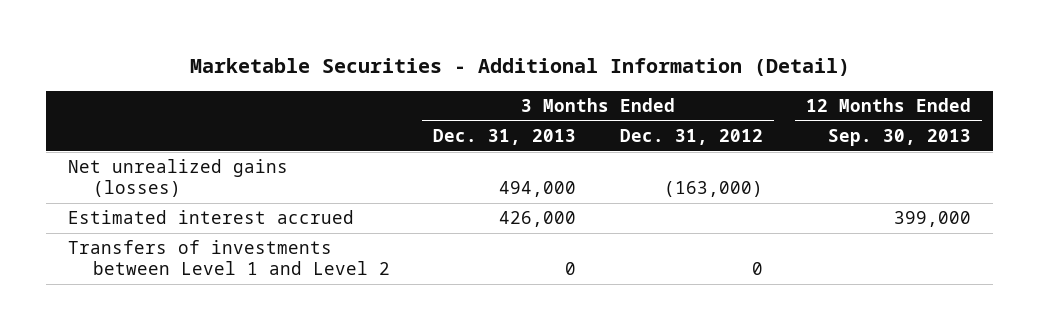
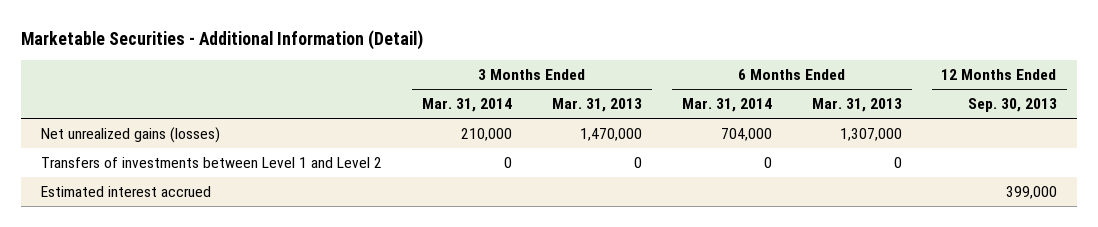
- | 3 Months Ended Dec. 31, 2013 | 3 Months Ended Dec. 31, 2012 | 12 Months Ended Sep. 30, 2013
+ | 3 Months Ended Mar. 31, 2014 | 3 Months Ended Mar. 31, 2013 | 6 Months Ended Mar. 31, 2014 | 6 Months Ended Mar. 31, 2013 | 12 Months Ended Sep. 30, 2013
moved down: Estimated interest accrued | | | | | 399,000

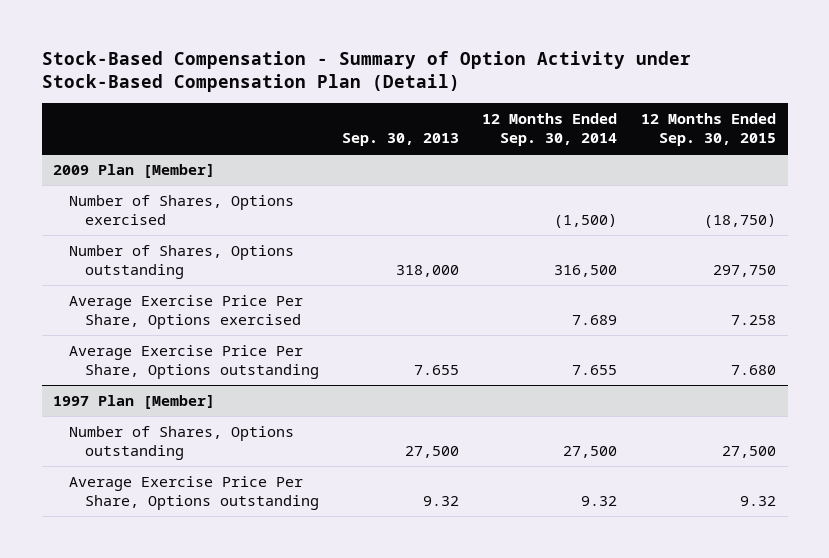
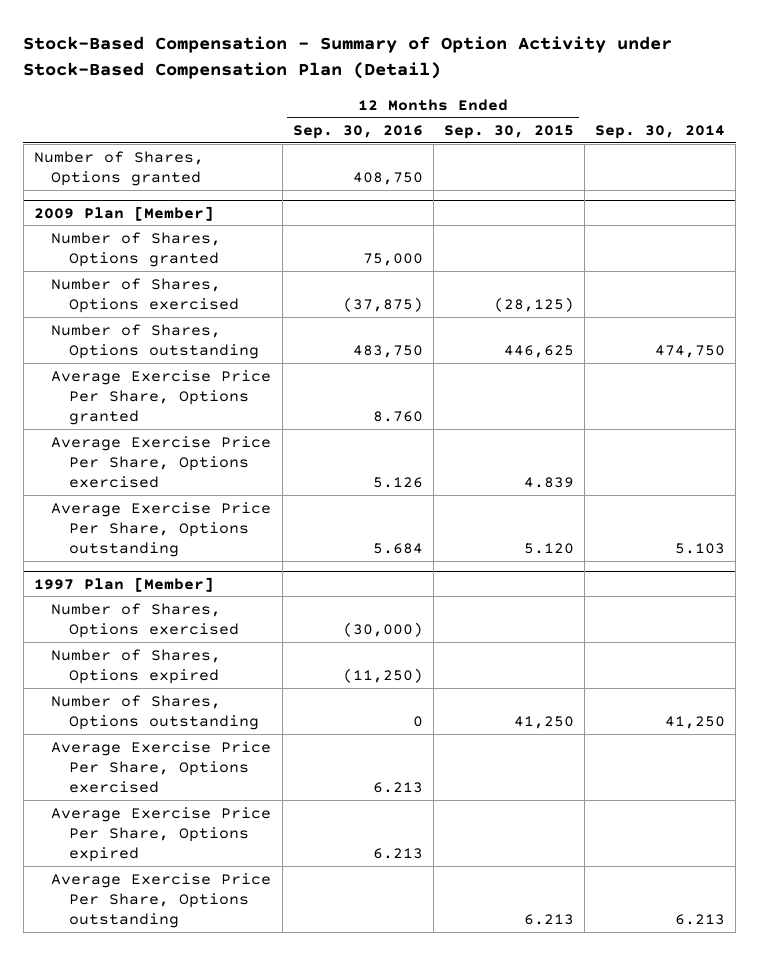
- | Sep. 30, 2013 | 12 Months Ended Sep. 30, 2014 | 12 Months Ended Sep. 30, 2015
+ | 12 Months Ended Sep. 30, 2016 | 12 Months Ended Sep. 30, 2015 | Sep. 30, 2014
+ Number of Shares, Options granted | 408,750 | |
@ 2009 Plan [Member]
- Number of Shares, Options exercised | | (1,500) | (18,750)
- Number of Shares, Options outstanding | 318,000 | 316,500 | 297,750
- Average Exercise Price Per Share, Options exercised | | 7.689 | 7.258
- Average Exercise Price Per Share, Options outstanding | 7.655 | 7.655 | 7.680
+ Number of Shares, Options granted | 75,000 | |
+ Number of Shares, Options exercised | (37,875) | (28,125) |
+ Number of Shares, Options outstanding | 483,750 | 446,625 | 474,750
+ Average Exercise Price Per Share, Options granted | 8.760 | |
+ Average Exercise Price Per Share, Options exercised | 5.126 | 4.839 |
+ Average Exercise Price Per Share, Options outstanding | 5.684 | 5.120 | 5.103
@ 1997 Plan [Member]
- Number of Shares, Options outstanding | 27,500 | 27,500 | 27,500
- Average Exercise Price Per Share, Options outstanding | 9.32 | 9.32 | 9.32
+ Number of Shares, Options exercised | (30,000) | |
+ Number of Shares, Options expired | (11,250) | |
+ Number of Shares, Options outstanding | 0 | 41,250 | 41,250
+ Average Exercise Price Per Share, Options exercised | 6.213 | |
+ Average Exercise Price Per Share, Options expired | 6.213 | |
+ Average Exercise Price Per Share, Options outstanding | | 6.213 | 6.213

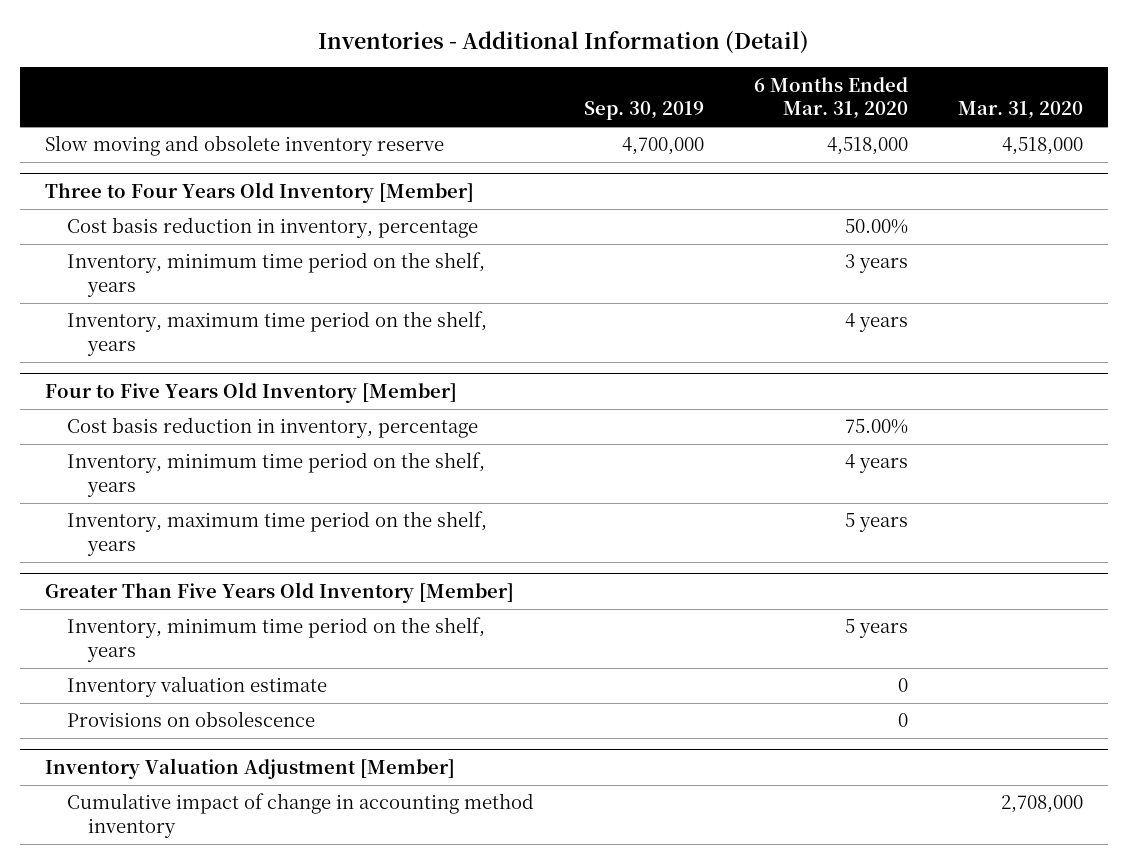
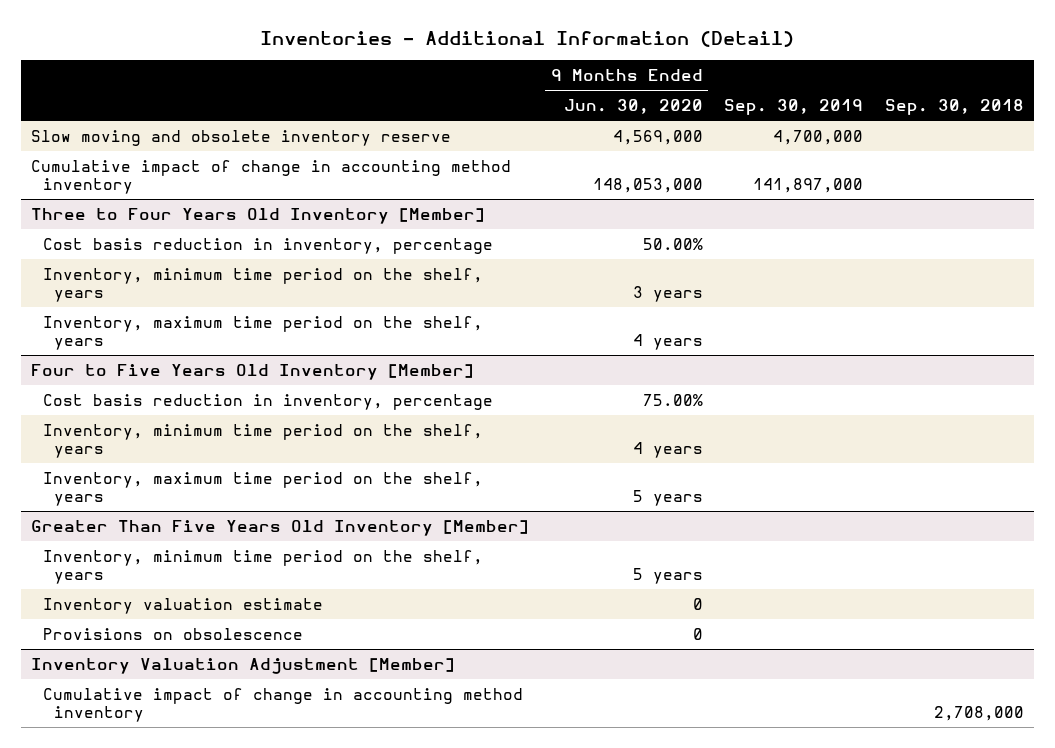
- | Sep. 30, 2019 | 6 Months Ended Mar. 31, 2020 | Mar. 31, 2020
+ | 9 Months Ended Jun. 30, 2020 | Sep. 30, 2019 | Sep. 30, 2018
+ Cumulative impact of change in accounting method inventory | 148,053,000 | 141,897,000 |

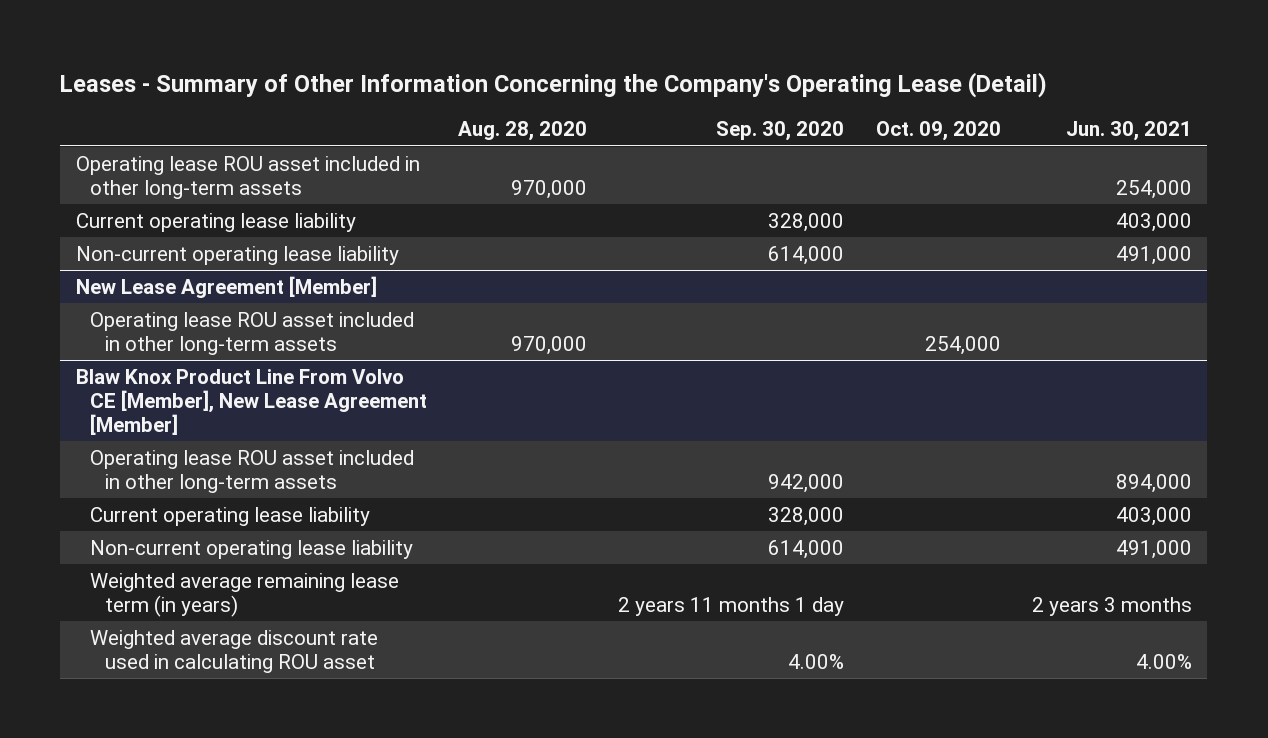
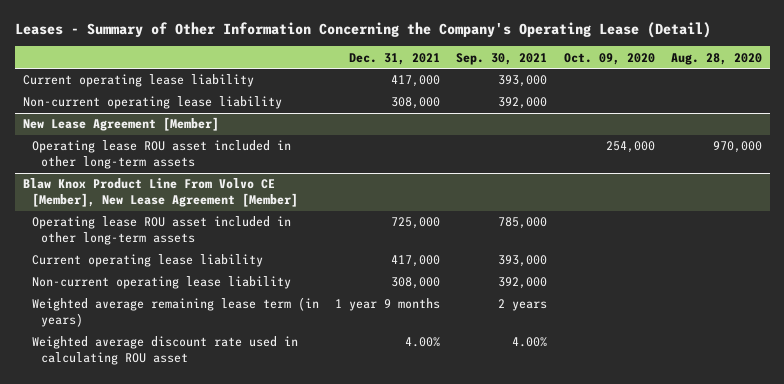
- | Aug. 28, 2020 | Sep. 30, 2020 | Oct. 09, 2020 | Jun. 30, 2021
+ | Dec. 31, 2021 | Sep. 30, 2021 | Oct. 09, 2020 | Aug. 28, 2020
- Operating lease ROU asset included in other long-term assets | 970,000 | | | 254,000

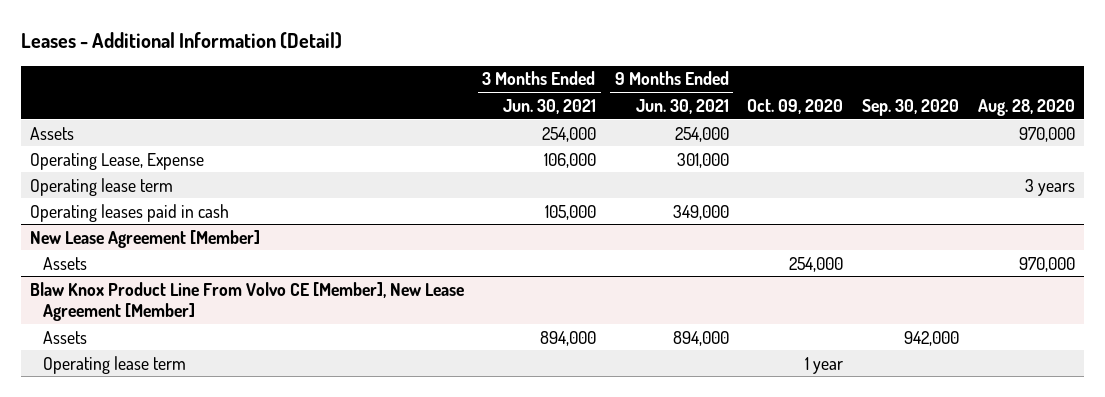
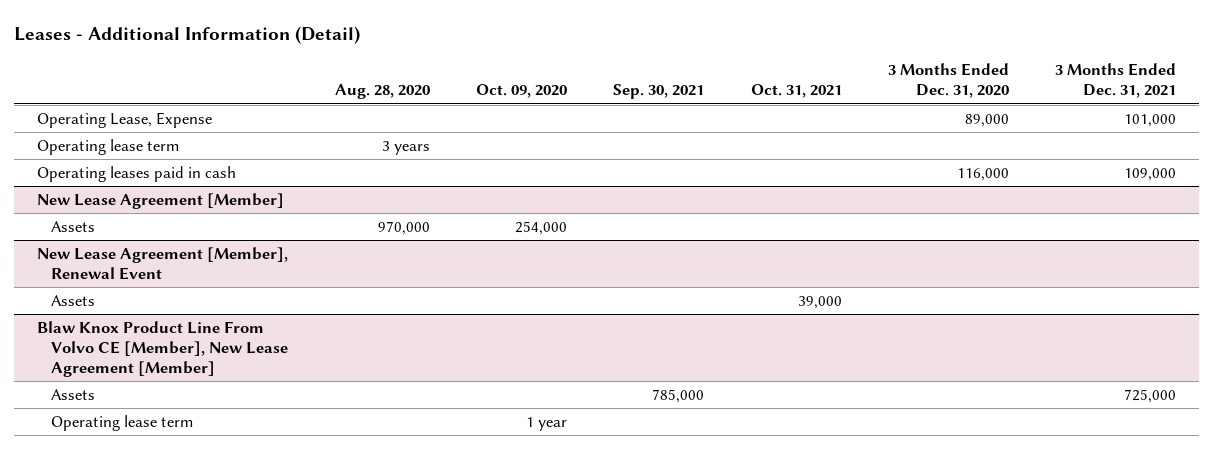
- | 3 Months Ended Jun. 30, 2021 | 9 Months Ended Jun. 30, 2021 | Oct. 09, 2020 | Sep. 30, 2020 | Aug. 28, 2020
+ | Aug. 28, 2020 | Oct. 09, 2020 | Sep. 30, 2021 | Oct. 31, 2021 | 3 Months Ended Dec. 31, 2020 | 3 Months Ended Dec. 31, 2021
- Assets | 254,000 | 254,000 | | | 970,000
+ New Lease Agreement [Member], Renewal Event
+ Assets | | | | 39,000 | |

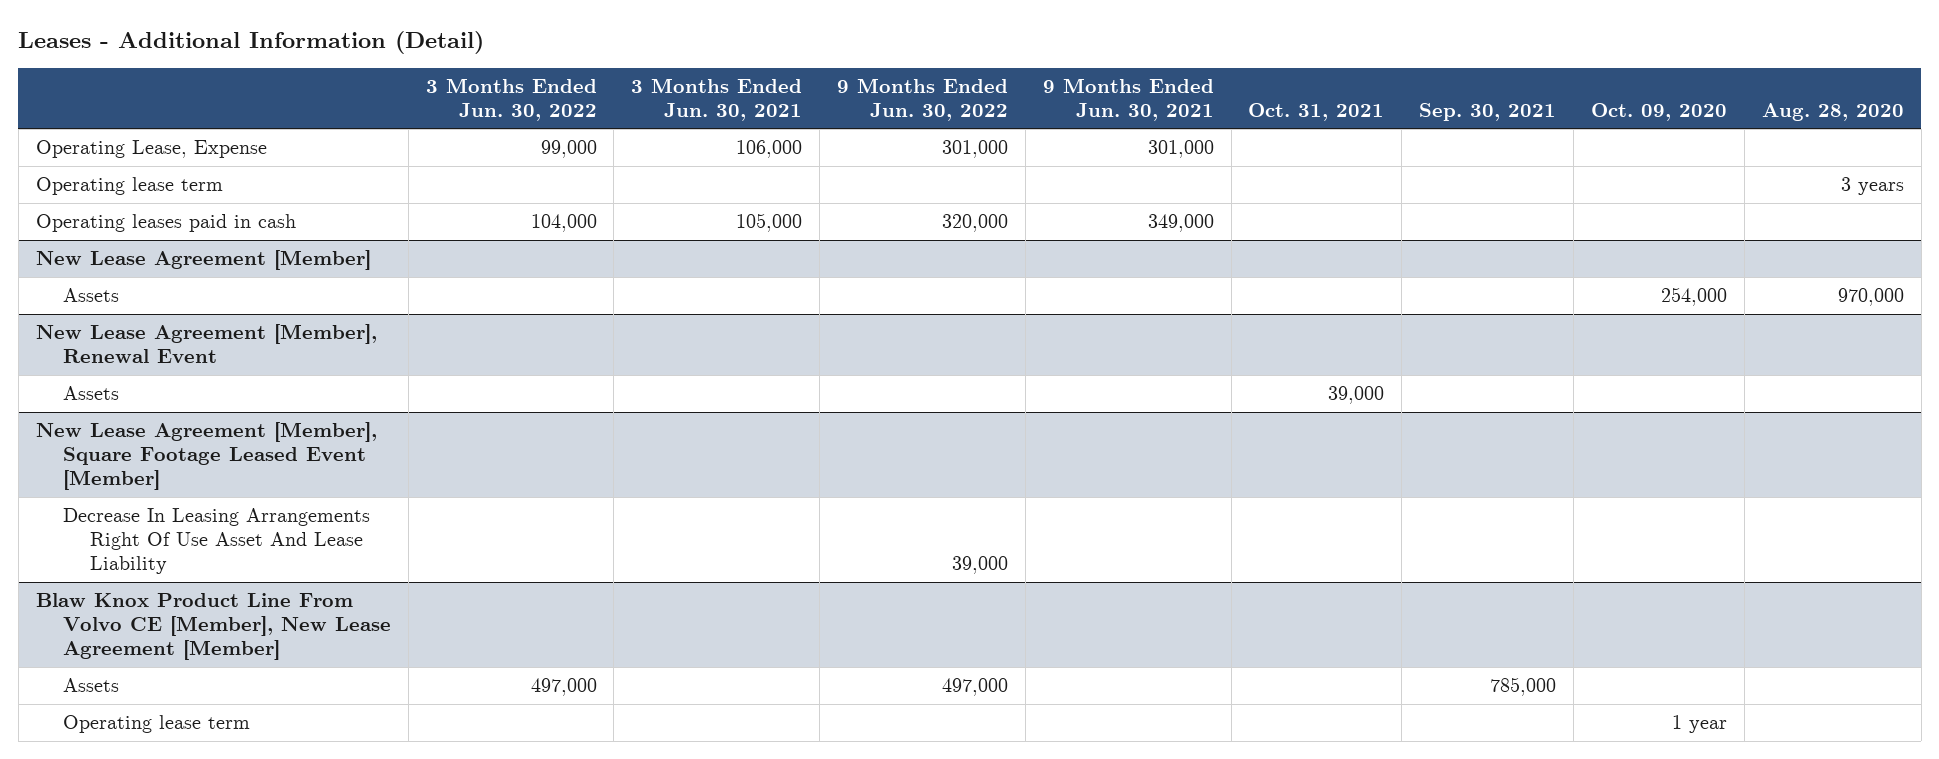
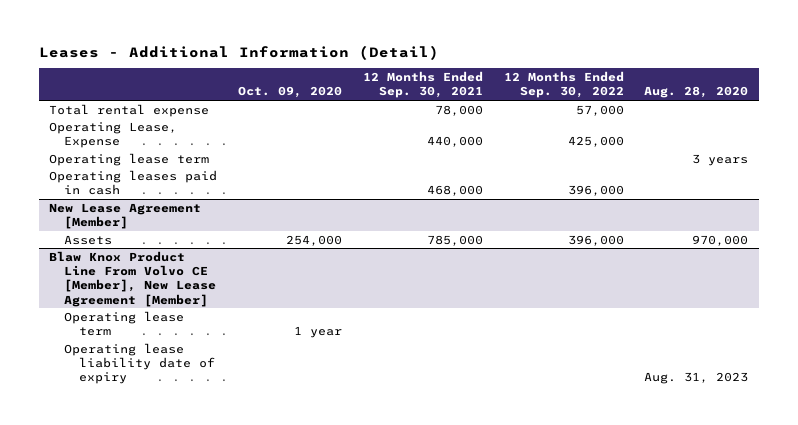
- | 3 Months Ended Jun. 30, 2022 | 3 Months Ended Jun. 30, 2021 | 9 Months Ended Jun. 30, 2022 | 9 Months Ended Jun. 30, 2021 | Oct. 31, 2021 | Sep. 30, 2021 | Oct. 09, 2020 | Aug. 28, 2020
+ | Oct. 09, 2020 | 12 Months Ended Sep. 30, 2021 | 12 Months Ended Sep. 30, 2022 | Aug. 28, 2020
+ Total rental expense | | 78,000 | 57,000 |
- New Lease Agreement [Member], Renewal Event
- Assets | | | | | 39,000 | | |
- New Lease Agreement [Member], Square Footage Leased Event [Member]
- Decrease In Leasing Arrangements Right Of Use Asset And Lease Liability | | | 39,000 | | | | |
@ Blaw Knox Product Line From Volvo CE [Member], New Lease Agreement [Member]
- Assets | 497,000 | | 497,000 | | | 785,000 | |
+ Operating lease liability date of expiry | | | | Aug. 31, 2023

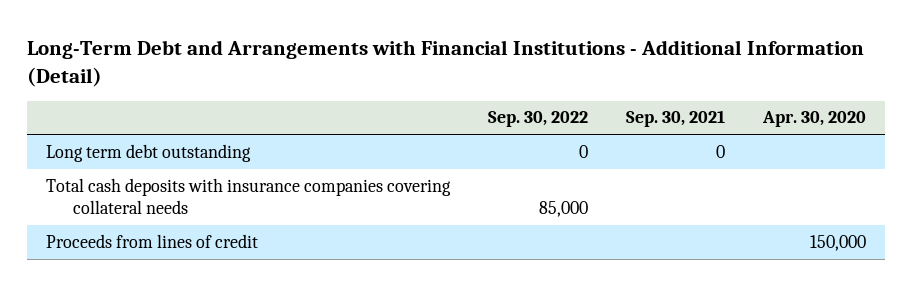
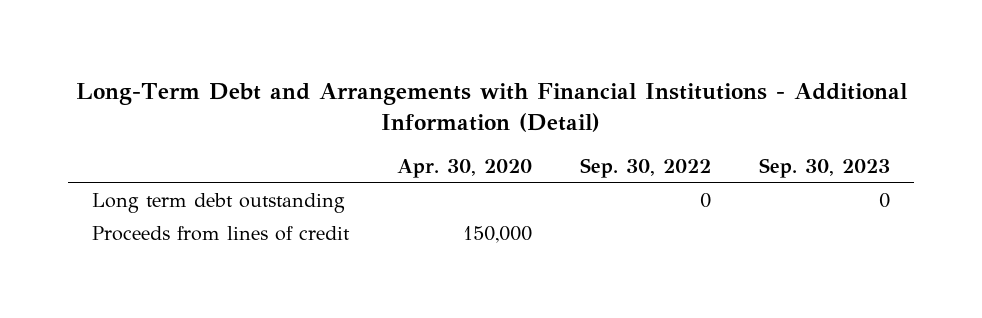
- | Sep. 30, 2022 | Sep. 30, 2021 | Apr. 30, 2020
+ | Apr. 30, 2020 | Sep. 30, 2022 | Sep. 30, 2023
- Total cash deposits with insurance companies covering collateral needs | 85,000 | |

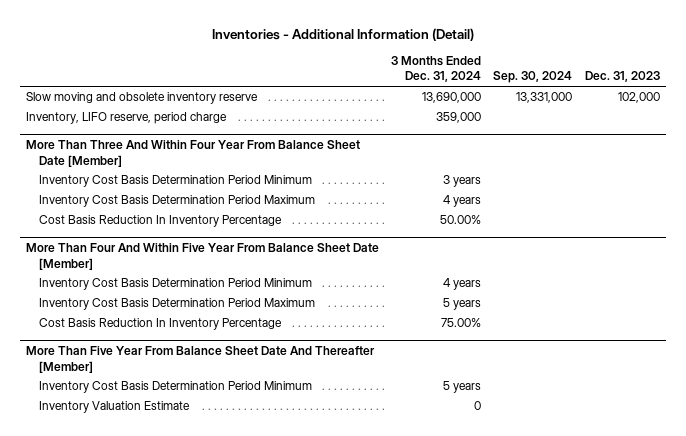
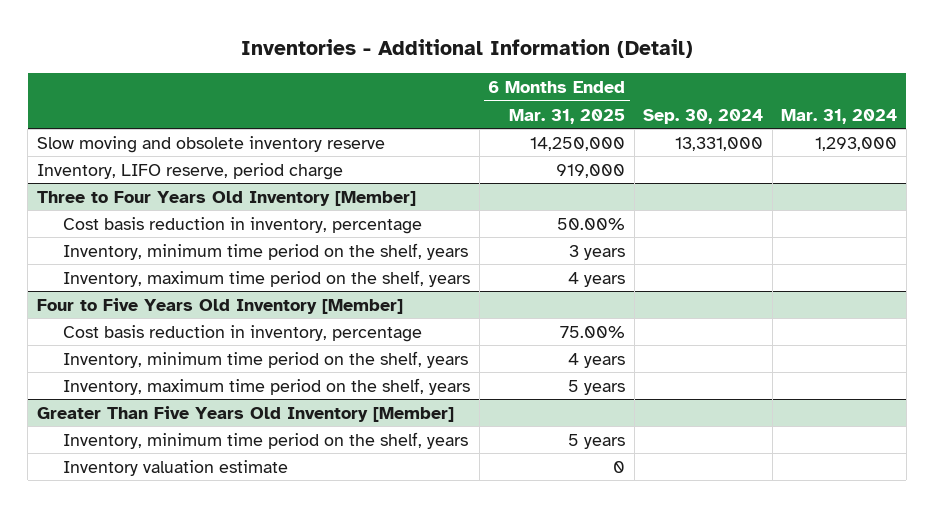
- | 3 Months Ended Dec. 31, 2024 | Sep. 30, 2024 | Dec. 31, 2023
+ | 6 Months Ended Mar. 31, 2025 | Sep. 30, 2024 | Mar. 31, 2024
- More Than Three And Within Four Year From Balance Sheet Date [Member]
- Inventory Cost Basis Determination Period Minimum | 3 years | |
- Inventory Cost Basis Determination Period Maximum | 4 years | |
- Cost Basis Reduction In Inventory Percentage | 50.00% | |
- More Than Four And Within Five Year From Balance Sheet Date [Member]
- Inventory Cost Basis Determination Period Minimum | 4 years | |
- Inventory Cost Basis Determination Period Maximum | 5 years | |
- Cost Basis Reduction In Inventory Percentage | 75.00% | |
- More Than Five Year From Balance Sheet Date And Thereafter [Member]
- Inventory Cost Basis Determination Period Minimum | 5 years | |
- Inventory Valuation Estimate | 0 | |
+ Three to Four Years Old Inventory [Member]
+ Cost basis reduction in inventory, percentage | 50.00% | |
+ Inventory, minimum time period on the shelf, years | 3 years | |
+ Inventory, maximum time period on the shelf, years | 4 years | |
+ Four to Five Years Old Inventory [Member]
+ Cost basis reduction in inventory, percentage | 75.00% | |
+ Inventory, minimum time period on the shelf, years | 4 years | |
+ Inventory, maximum time period on the shelf, years | 5 years | |
+ Greater Than Five Years Old Inventory [Member]
+ Inventory, minimum time period on the shelf, years | 5 years | |
+ Inventory valuation estimate | 0 | |

